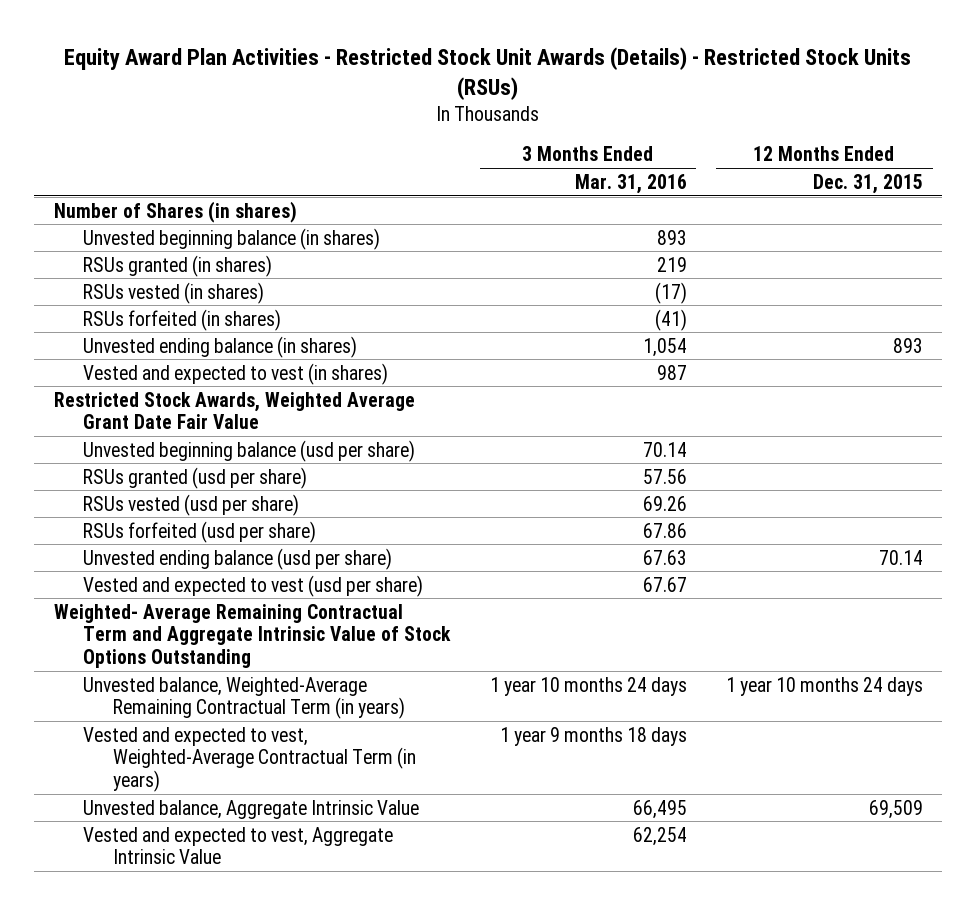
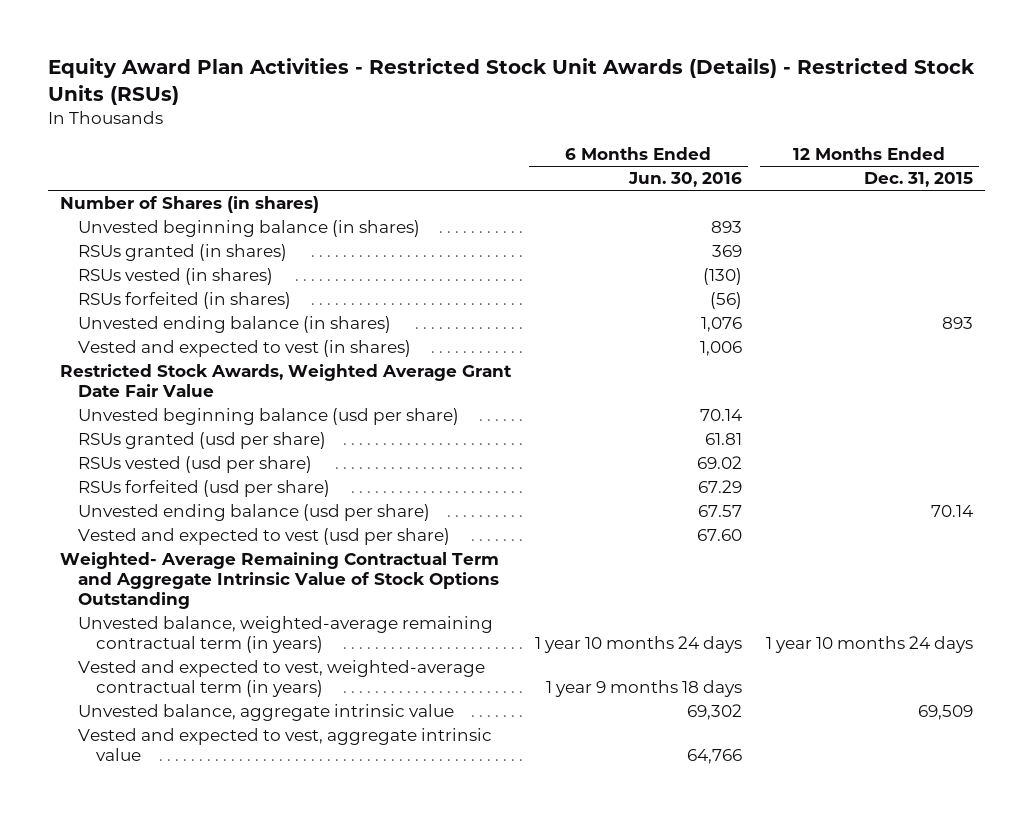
- | 3 Months Ended Mar. 31, 2016 | 12 Months Ended Dec. 31, 2015
+ | 6 Months Ended Jun. 30, 2016 | 12 Months Ended Dec. 31, 2015
- Unvested balance, Weighted-Average Remaining Contractual Term (in years) | 1 year 10 months 24 days | 1 year 10 months 24 days
- Vested and expected to vest, Weighted-Average Contractual Term (in years) | 1 year 9 months 18 days |
- Unvested balance, Aggregate Intrinsic Value | 66,495 | 69,509
- Vested and expected to vest, Aggregate Intrinsic Value | 62,254 |
+ Unvested balance, weighted-average remaining contractual term (in years) | 1 year 10 months 24 days | 1 year 10 months 24 days
+ Vested and expected to vest, weighted-average contractual term (in years) | 1 year 9 months 18 days |
+ Unvested balance, aggregate intrinsic value | 69,302 | 69,509
+ Vested and expected to vest, aggregate intrinsic value | 64,766 |

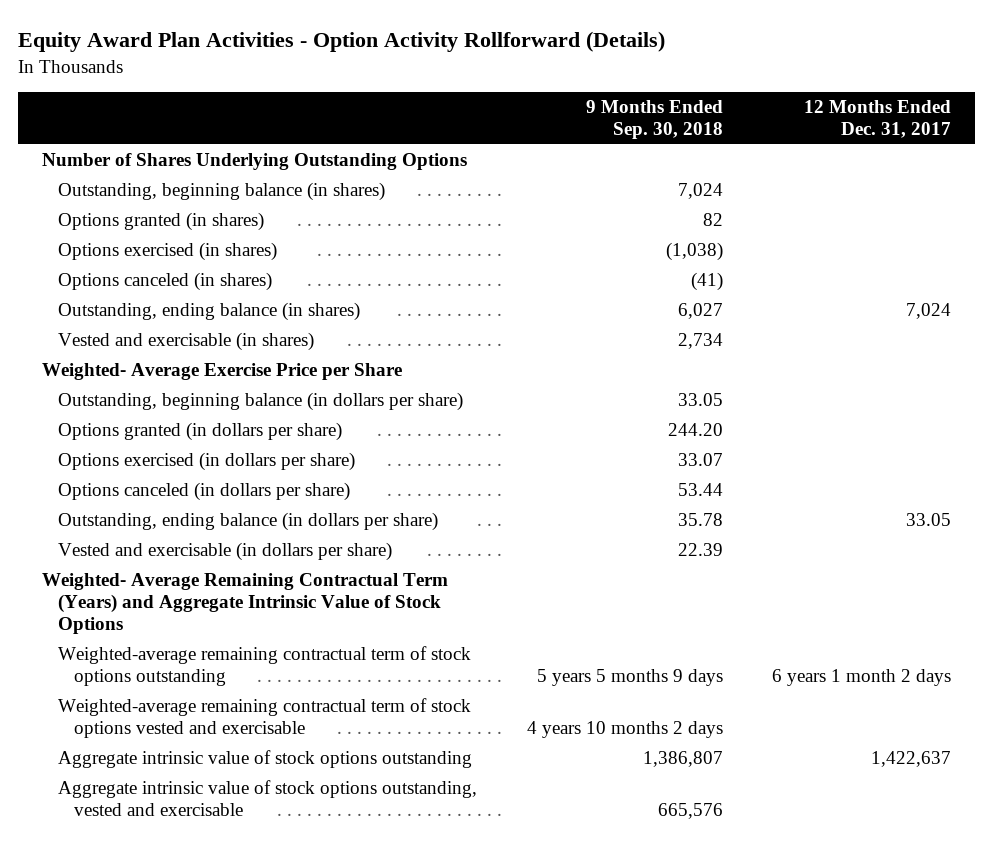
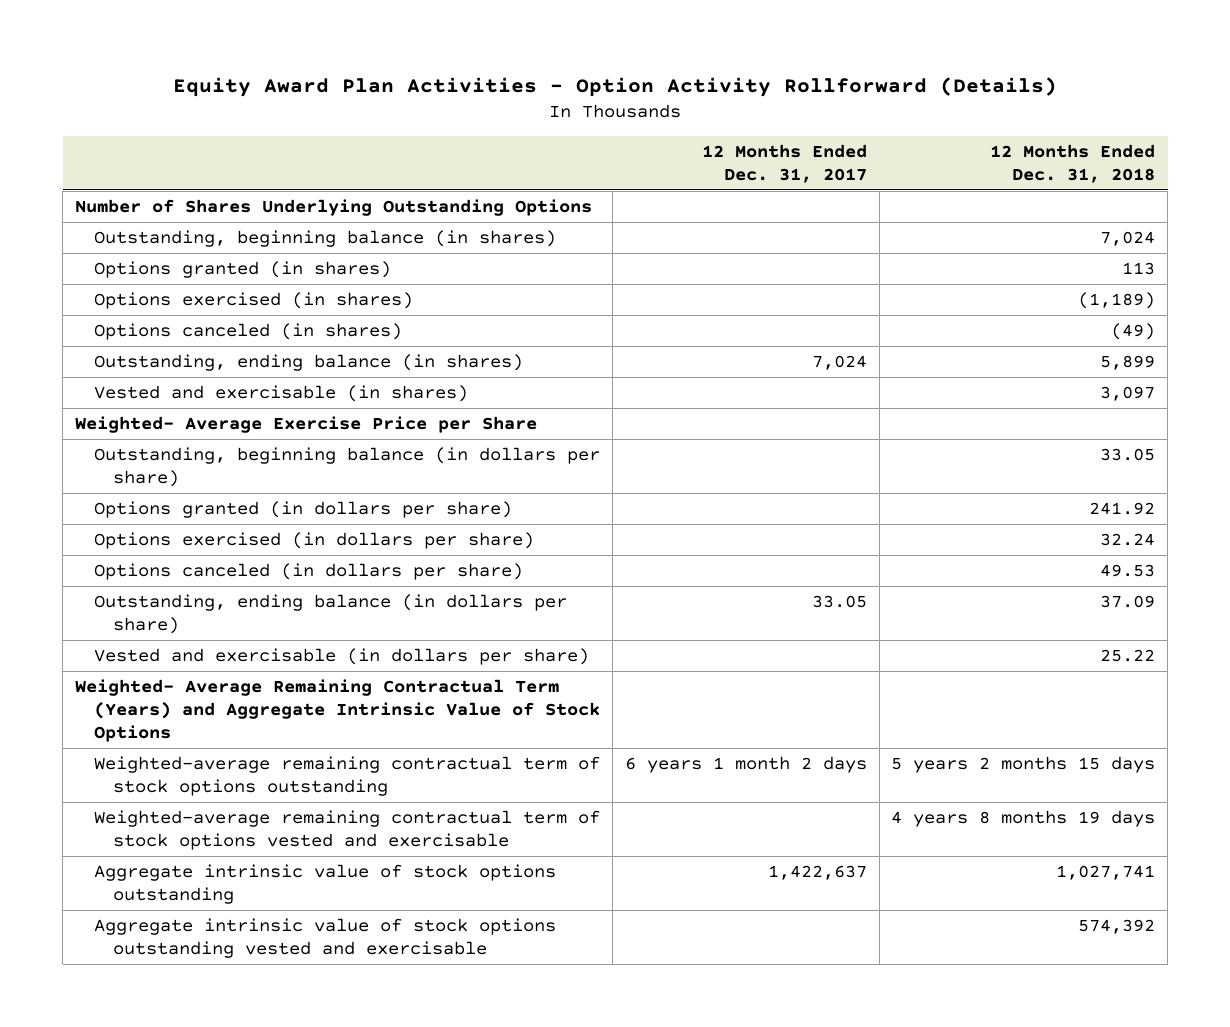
- | 9 Months Ended Sep. 30, 2018 | 12 Months Ended Dec. 31, 2017
+ | 12 Months Ended Dec. 31, 2017 | 12 Months Ended Dec. 31, 2018
- Aggregate intrinsic value of stock options outstanding, vested and exercisable | 665,576 |
+ Aggregate intrinsic value of stock options outstanding vested and exercisable | | 574,392

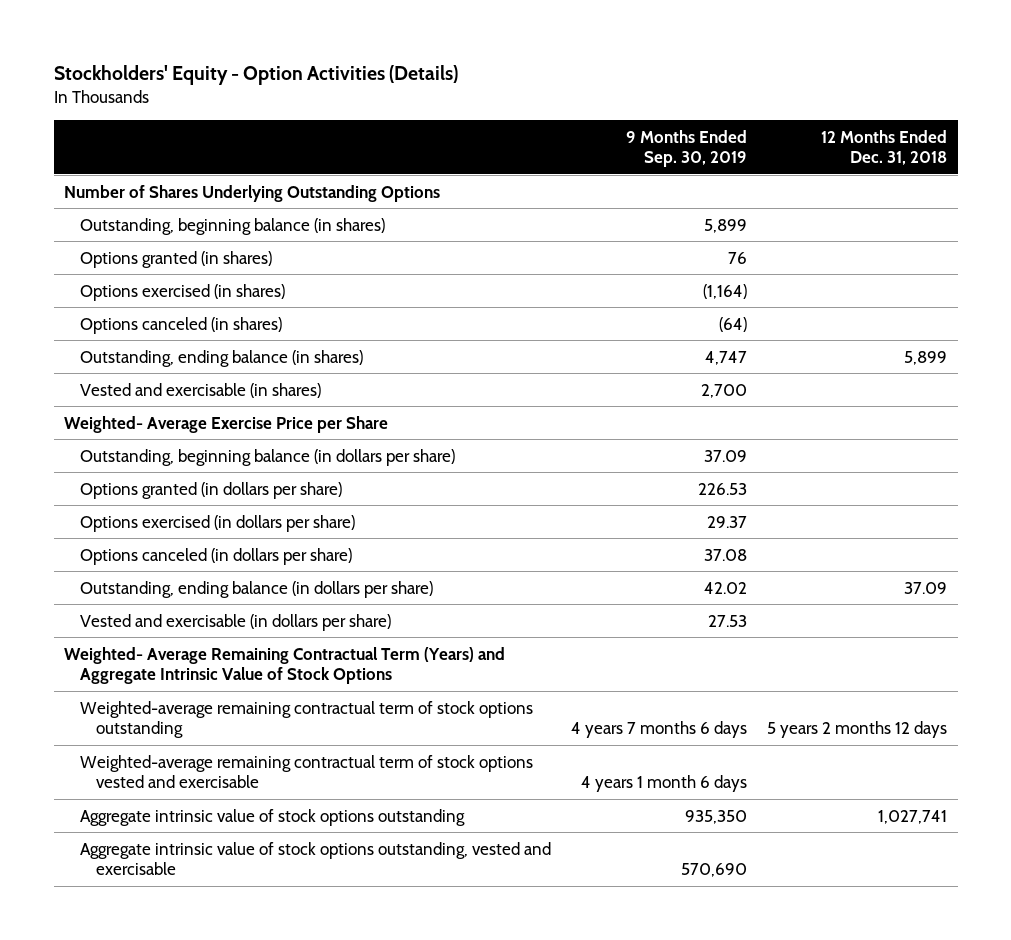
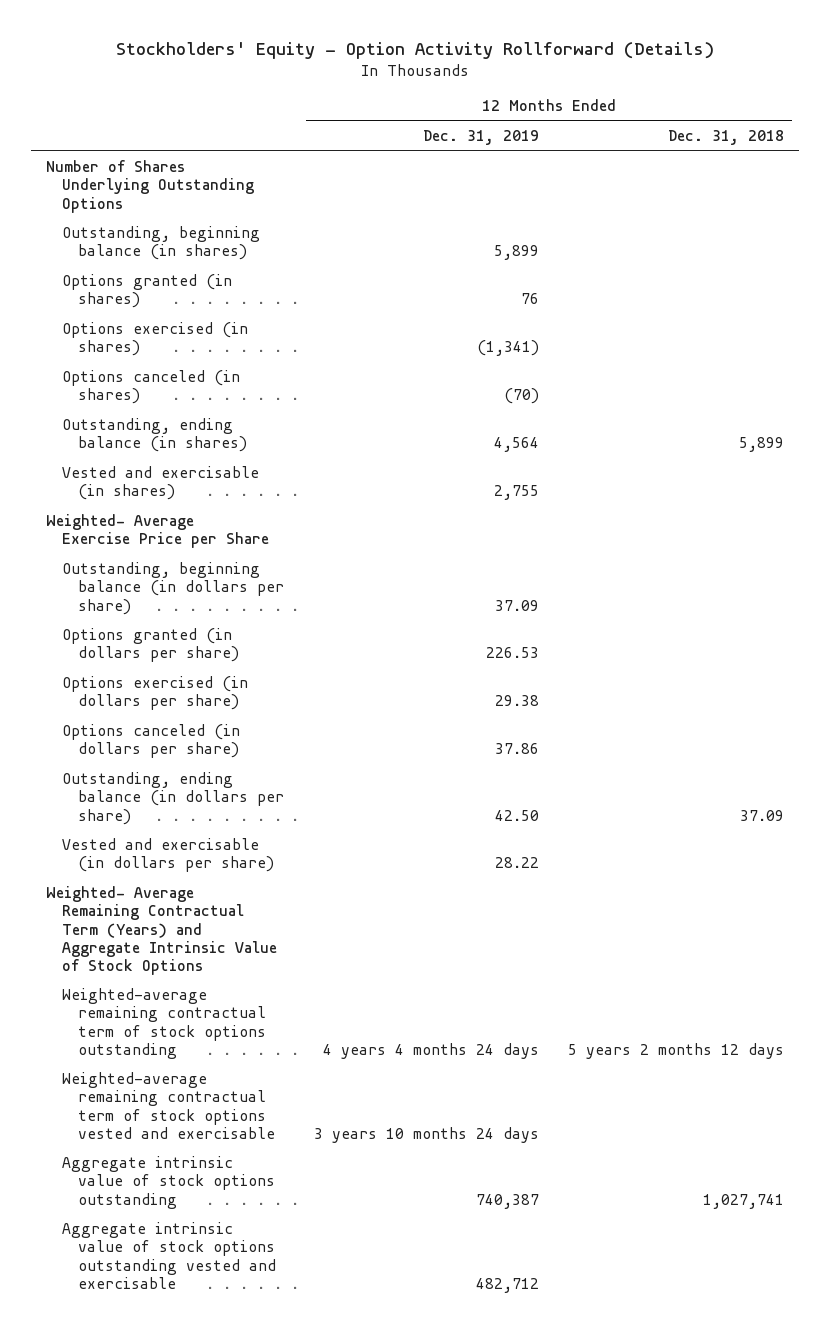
- Stockholders' Equity - Option Activities (Details)
+ Stockholders' Equity - Option Activity Rollforward (Details)
- | 9 Months Ended Sep. 30, 2019 | 12 Months Ended Dec. 31, 2018
+ | 12 Months Ended Dec. 31, 2019 | 12 Months Ended Dec. 31, 2018
- Aggregate intrinsic value of stock options outstanding, vested and exercisable | 570,690 |
+ Aggregate intrinsic value of stock options outstanding vested and exercisable | 482,712 |

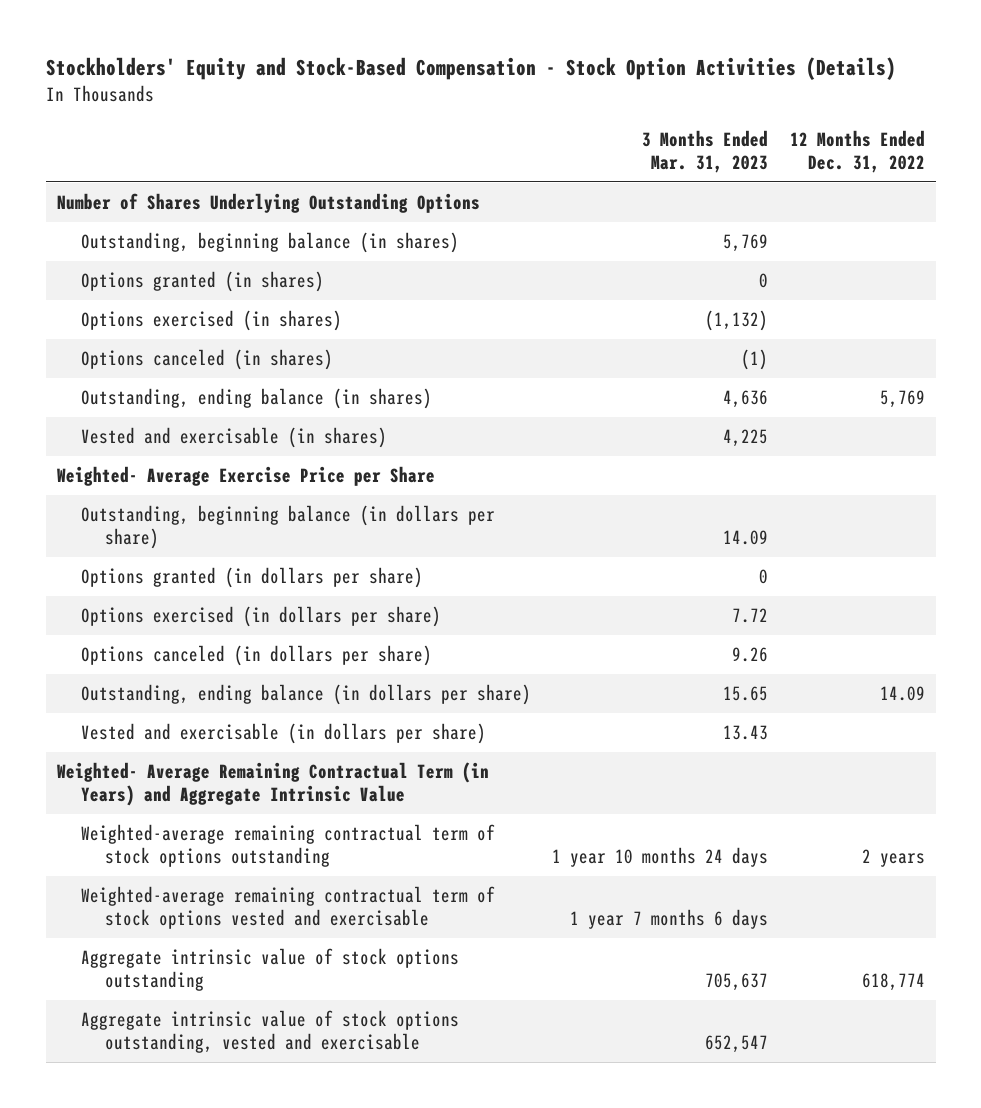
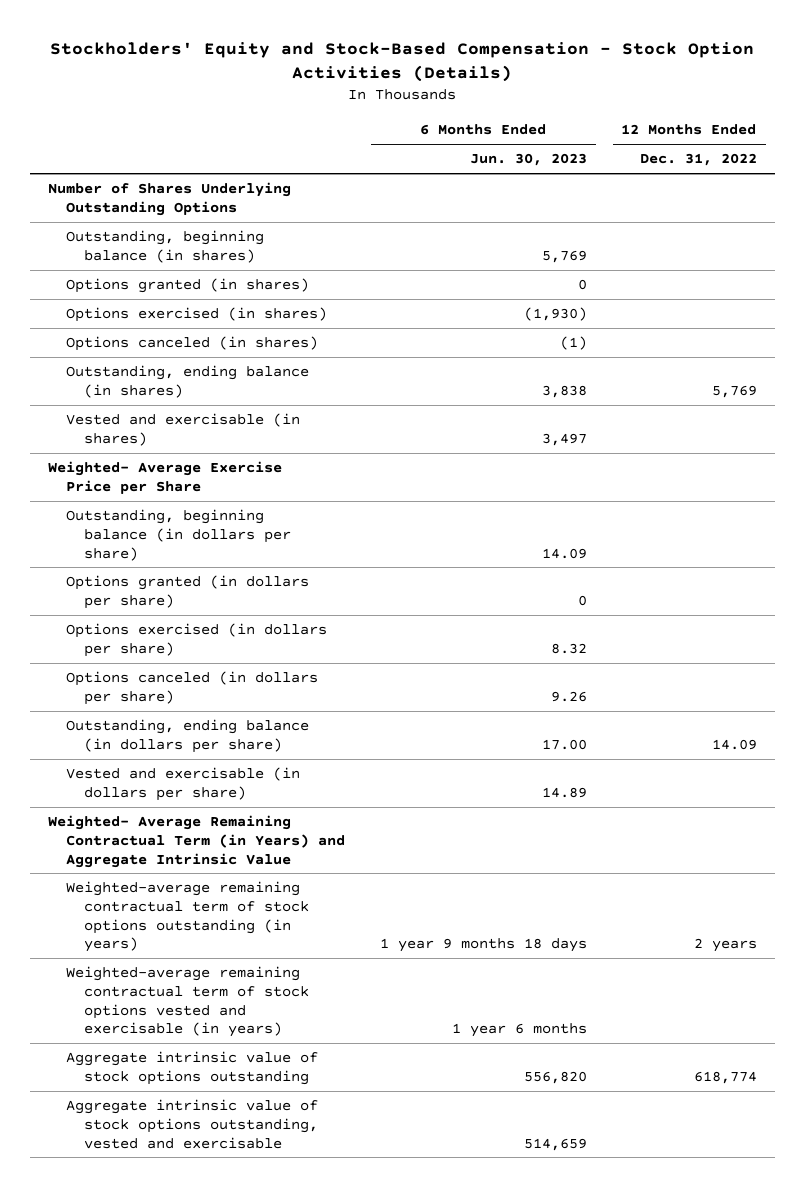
- | 3 Months Ended Mar. 31, 2023 | 12 Months Ended Dec. 31, 2022
+ | 6 Months Ended Jun. 30, 2023 | 12 Months Ended Dec. 31, 2022
- Weighted-average remaining contractual term of stock options outstanding | 1 year 10 months 24 days | 2 years
- Weighted-average remaining contractual term of stock options vested and exercisable | 1 year 7 months 6 days |
+ Weighted-average remaining contractual term of stock options outstanding (in years) | 1 year 9 months 18 days | 2 years
+ Weighted-average remaining contractual term of stock options vested and exercisable (in years) | 1 year 6 months |

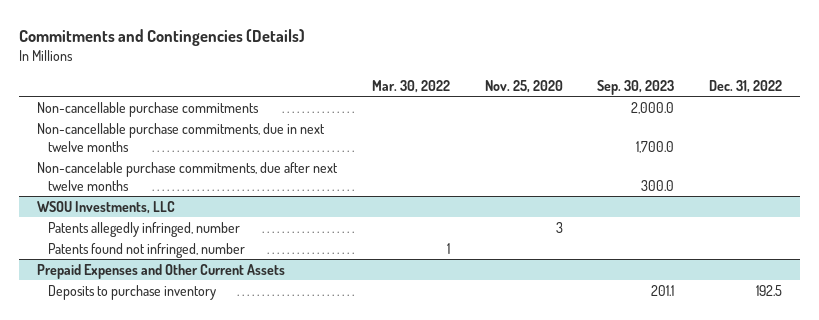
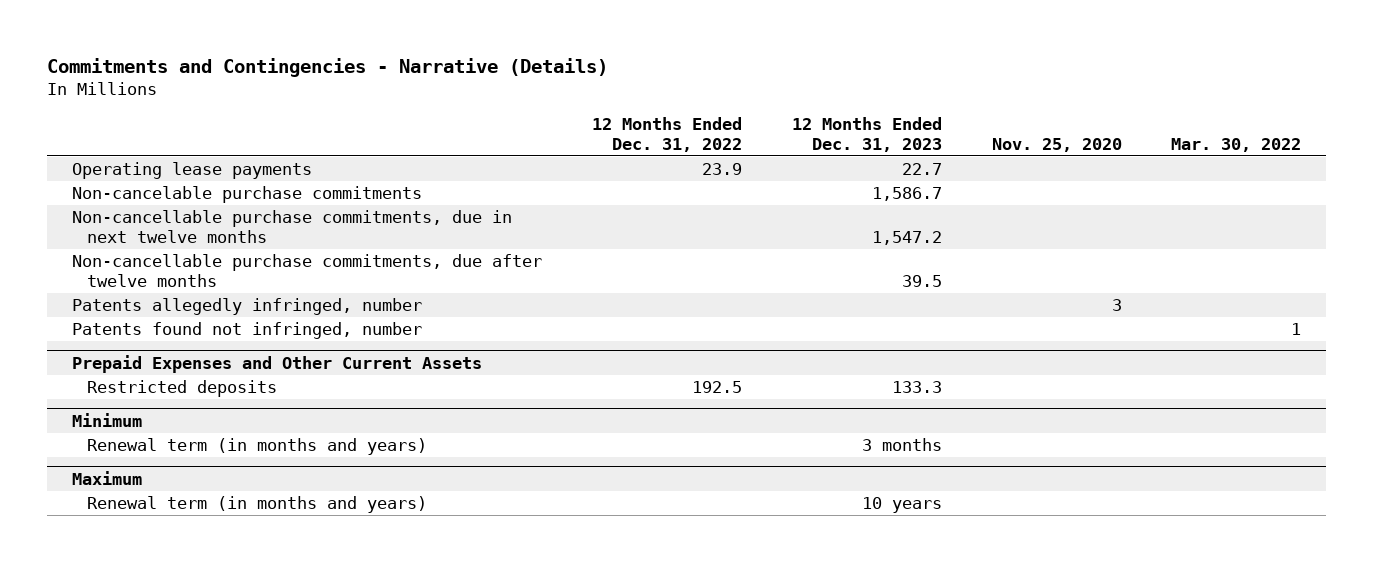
- Commitments and Contingencies (Details)
+ Commitments and Contingencies - Narrative (Details)
- | Mar. 30, 2022 | Nov. 25, 2020 | Sep. 30, 2023 | Dec. 31, 2022
+ | 12 Months Ended Dec. 31, 2022 | 12 Months Ended Dec. 31, 2023 | Nov. 25, 2020 | Mar. 30, 2022
- Non-cancellable purchase commitments | | | 2,000.0 |
+ Operating lease payments | 23.9 | 22.7 | |
+ Non-cancelable purchase commitments | | 1,586.7 | |
- Non-cancelable purchase commitments, due after next twelve months | | | 300.0 |
- WSOU Investments, LLC
- Patents allegedly infringed, number | | 3 | |
- Patents found not infringed, number | 1 | | |
+ Non-cancellable purchase commitments, due after twelve months | | 39.5 | |
+ Patents allegedly infringed, number | | | 3 |
+ Patents found not infringed, number | | | | 1
@ Prepaid Expenses and Other Current Assets
- Deposits to purchase inventory | | | 201.1 | 192.5
+ Restricted deposits | 192.5 | 133.3 | |
+ Minimum
+ Renewal term (in months and years) | | 3 months | |
+ Maximum
+ Renewal term (in months and years) | | 10 years | |

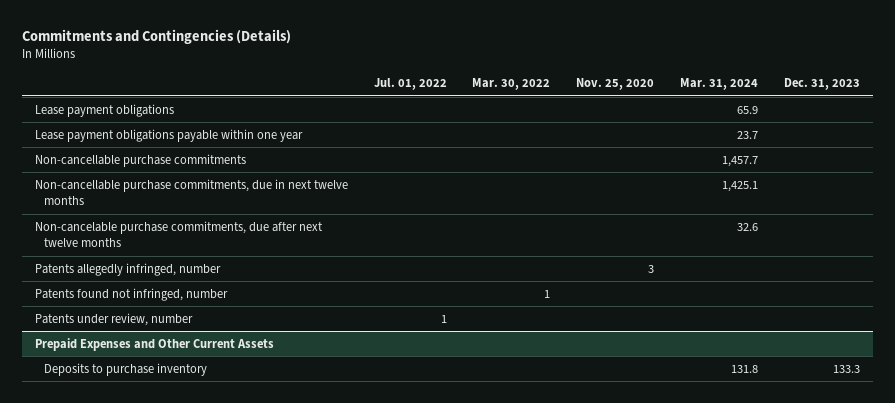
- Commitments and Contingencies - Narrative (Details)
+ Commitments and Contingencies (Details)
- | 12 Months Ended Dec. 31, 2022 | 12 Months Ended Dec. 31, 2023 | Nov. 25, 2020 | Mar. 30, 2022
+ | Jul. 01, 2022 | Mar. 30, 2022 | Nov. 25, 2020 | Mar. 31, 2024 | Dec. 31, 2023
- Operating lease payments | 23.9 | 22.7 | |
- Non-cancelable purchase commitments | | 1,586.7 | |
+ Lease payment obligations | | | | 65.9 |
+ Lease payment obligations payable within one year | | | | 23.7 |
+ Non-cancellable purchase commitments | | | | 1,457.7 |
- Non-cancellable purchase commitments, due after twelve months | | 39.5 | |
+ Non-cancelable purchase commitments, due after next twelve months | | | | 32.6 |
+ Patents under review, number | 1 | | | |
@ Prepaid Expenses and Other Current Assets
- Restricted deposits | 192.5 | 133.3 | |
- Minimum
- Renewal term (in months and years) | | 3 months | |
- Maximum
- Renewal term (in months and years) | | 10 years | |
@ Prepaid Expenses and Other Current Assets
+ Deposits to purchase inventory | | | | 131.8 | 133.3

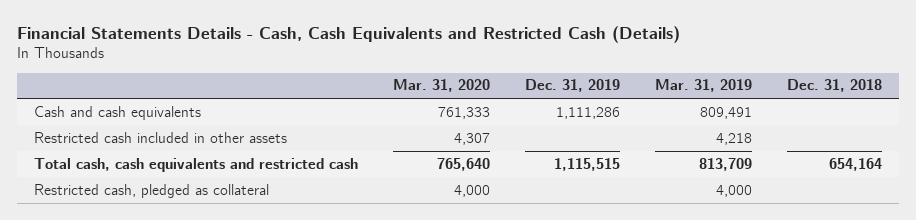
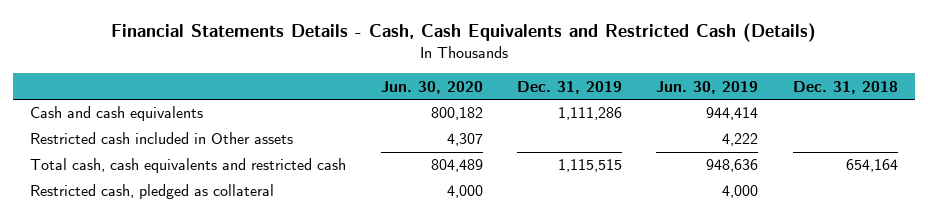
- | Mar. 31, 2020 | Dec. 31, 2019 | Mar. 31, 2019 | Dec. 31, 2018
+ | Jun. 30, 2020 | Dec. 31, 2019 | Jun. 30, 2019 | Dec. 31, 2018
- Restricted cash included in other assets | 4,307 | | 4,218 |
+ Restricted cash included in Other assets | 4,307 | | 4,222 |

